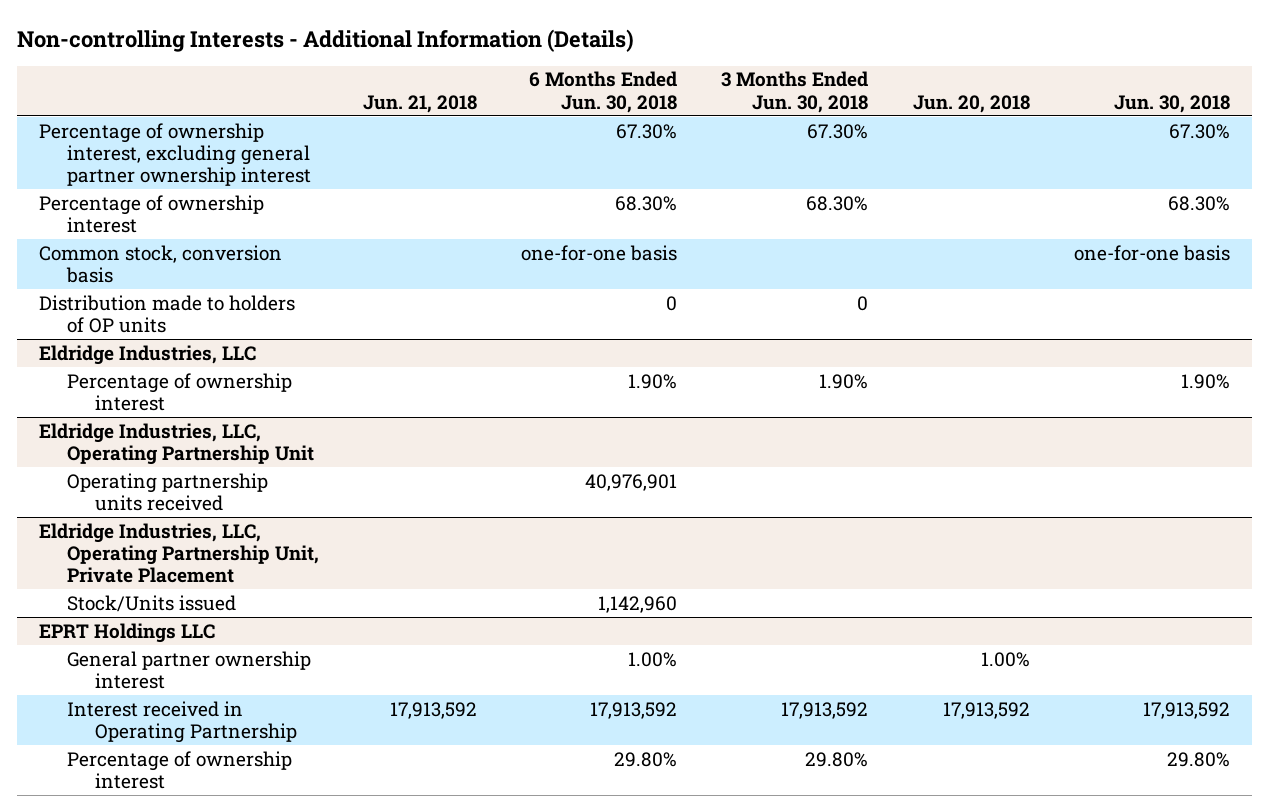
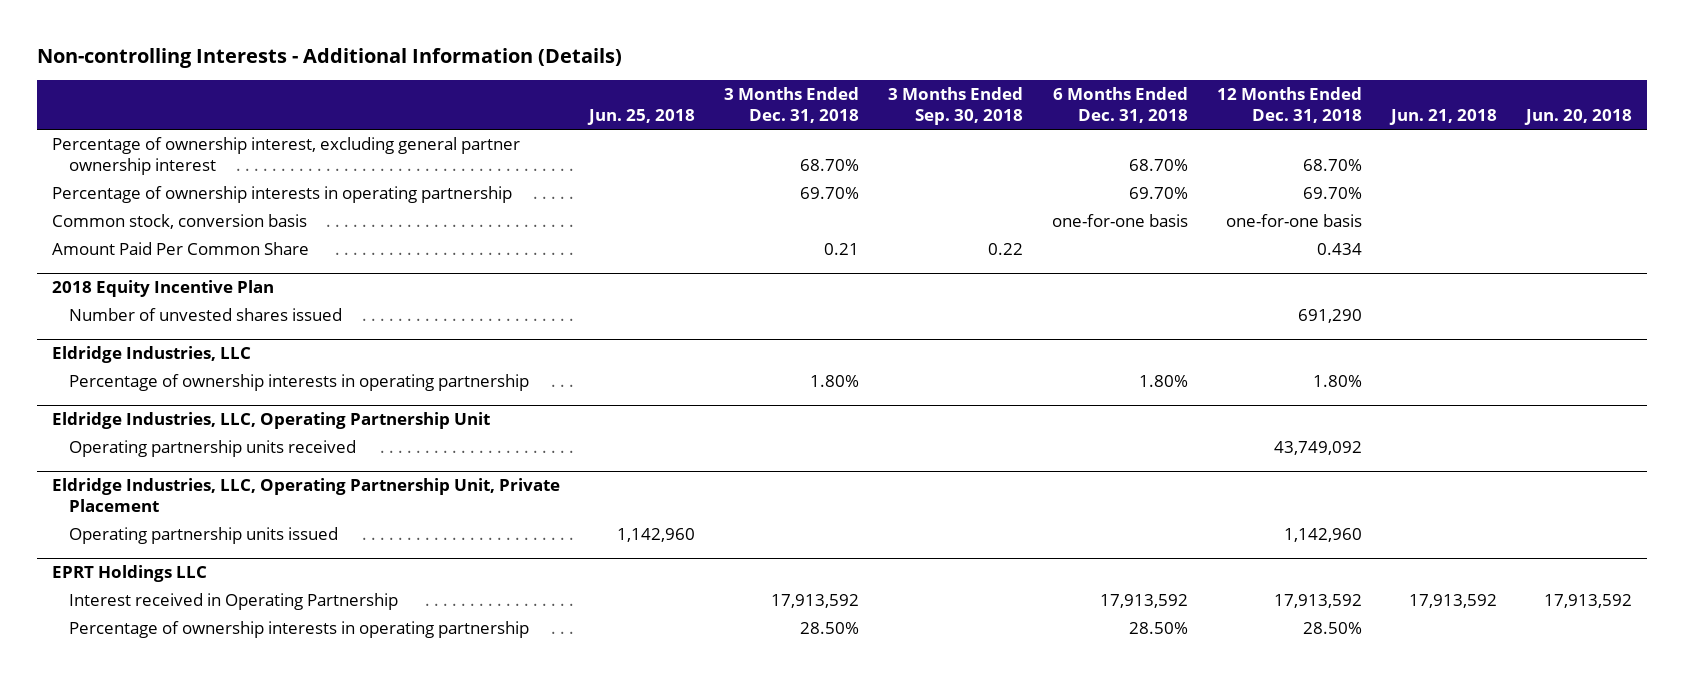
- | Jun. 21, 2018 | 6 Months Ended Jun. 30, 2018 | 3 Months Ended Jun. 30, 2018 | Jun. 20, 2018 | Jun. 30, 2018
+ | Jun. 25, 2018 | 3 Months Ended Dec. 31, 2018 | 3 Months Ended Sep. 30, 2018 | 6 Months Ended Dec. 31, 2018 | 12 Months Ended Dec. 31, 2018 | Jun. 21, 2018 | Jun. 20, 2018
- Percentage of ownership interest | | 68.30% | 68.30% | | 68.30%
+ Percentage of ownership interests in operating partnership | | 69.70% | | 69.70% | 69.70% | |
- Distribution made to holders of OP units | | 0 | 0 | |
+ Amount Paid Per Common Share | | 0.21 | 0.22 | | 0.434 | |
+ 2018 Equity Incentive Plan
+ Number of unvested shares issued | | | | | 691,290 | |
@ Eldridge Industries, LLC
- Percentage of ownership interest | | 1.90% | 1.90% | | 1.90%
+ Percentage of ownership interests in operating partnership | | 1.80% | | 1.80% | 1.80% | |
@ Eldridge Industries, LLC, Operating Partnership Unit, Private Placement
- Stock/Units issued | | 1,142,960 | | |
+ Operating partnership units issued | 1,142,960 | | | | 1,142,960 | |
@ EPRT Holdings LLC
- General partner ownership interest | | 1.00% | | 1.00% |
- Percentage of ownership interest | | 29.80% | 29.80% | | 29.80%
+ Percentage of ownership interests in operating partnership | | 28.50% | | 28.50% | 28.50% | |

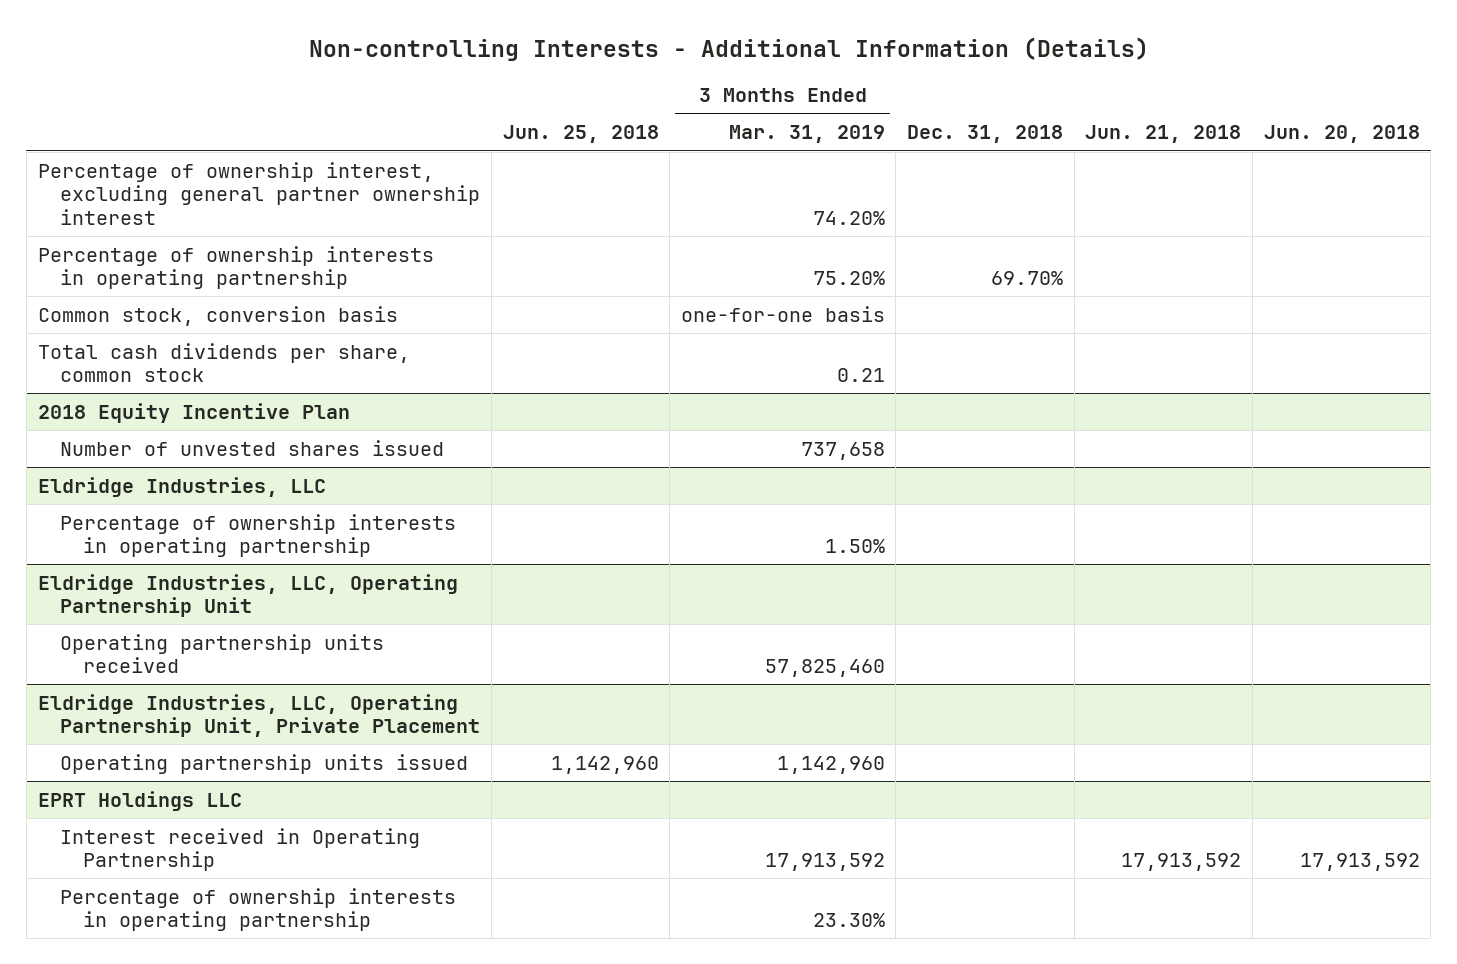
- | Jun. 25, 2018 | 3 Months Ended Dec. 31, 2018 | 3 Months Ended Sep. 30, 2018 | 6 Months Ended Dec. 31, 2018 | 12 Months Ended Dec. 31, 2018 | Jun. 21, 2018 | Jun. 20, 2018
+ | Jun. 25, 2018 | 3 Months Ended Mar. 31, 2019 | Dec. 31, 2018 | Jun. 21, 2018 | Jun. 20, 2018
- Amount Paid Per Common Share | | 0.21 | 0.22 | | 0.434 | |
+ Total cash dividends per share, common stock | | 0.21 | | |

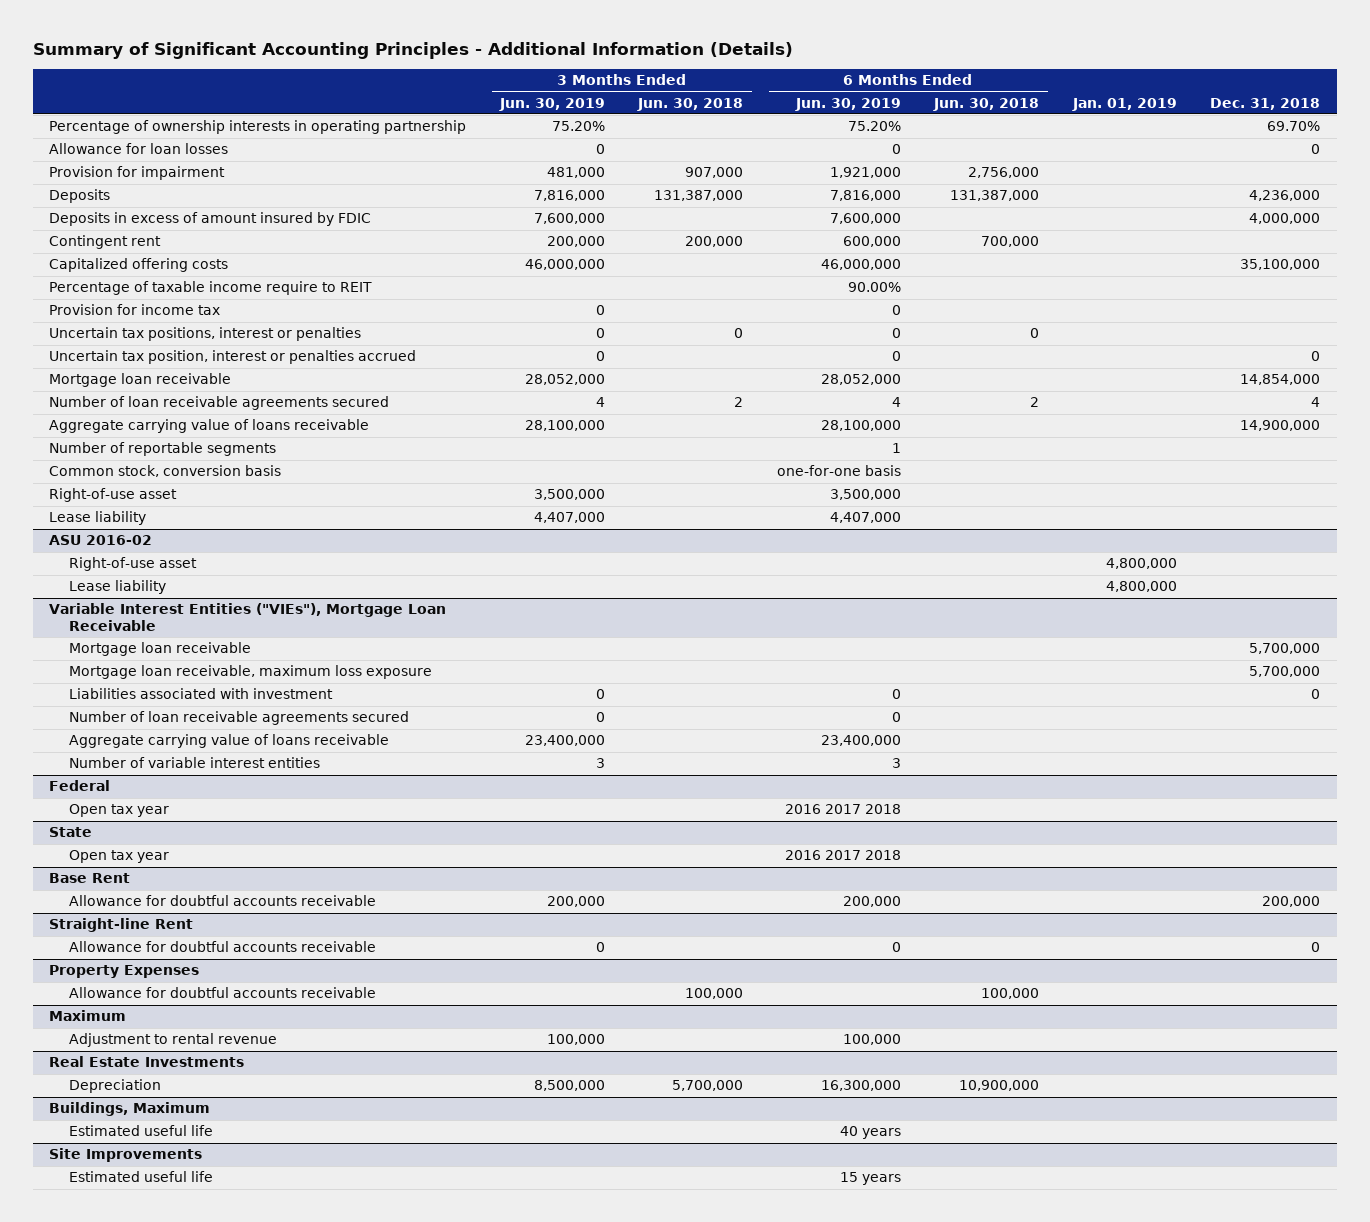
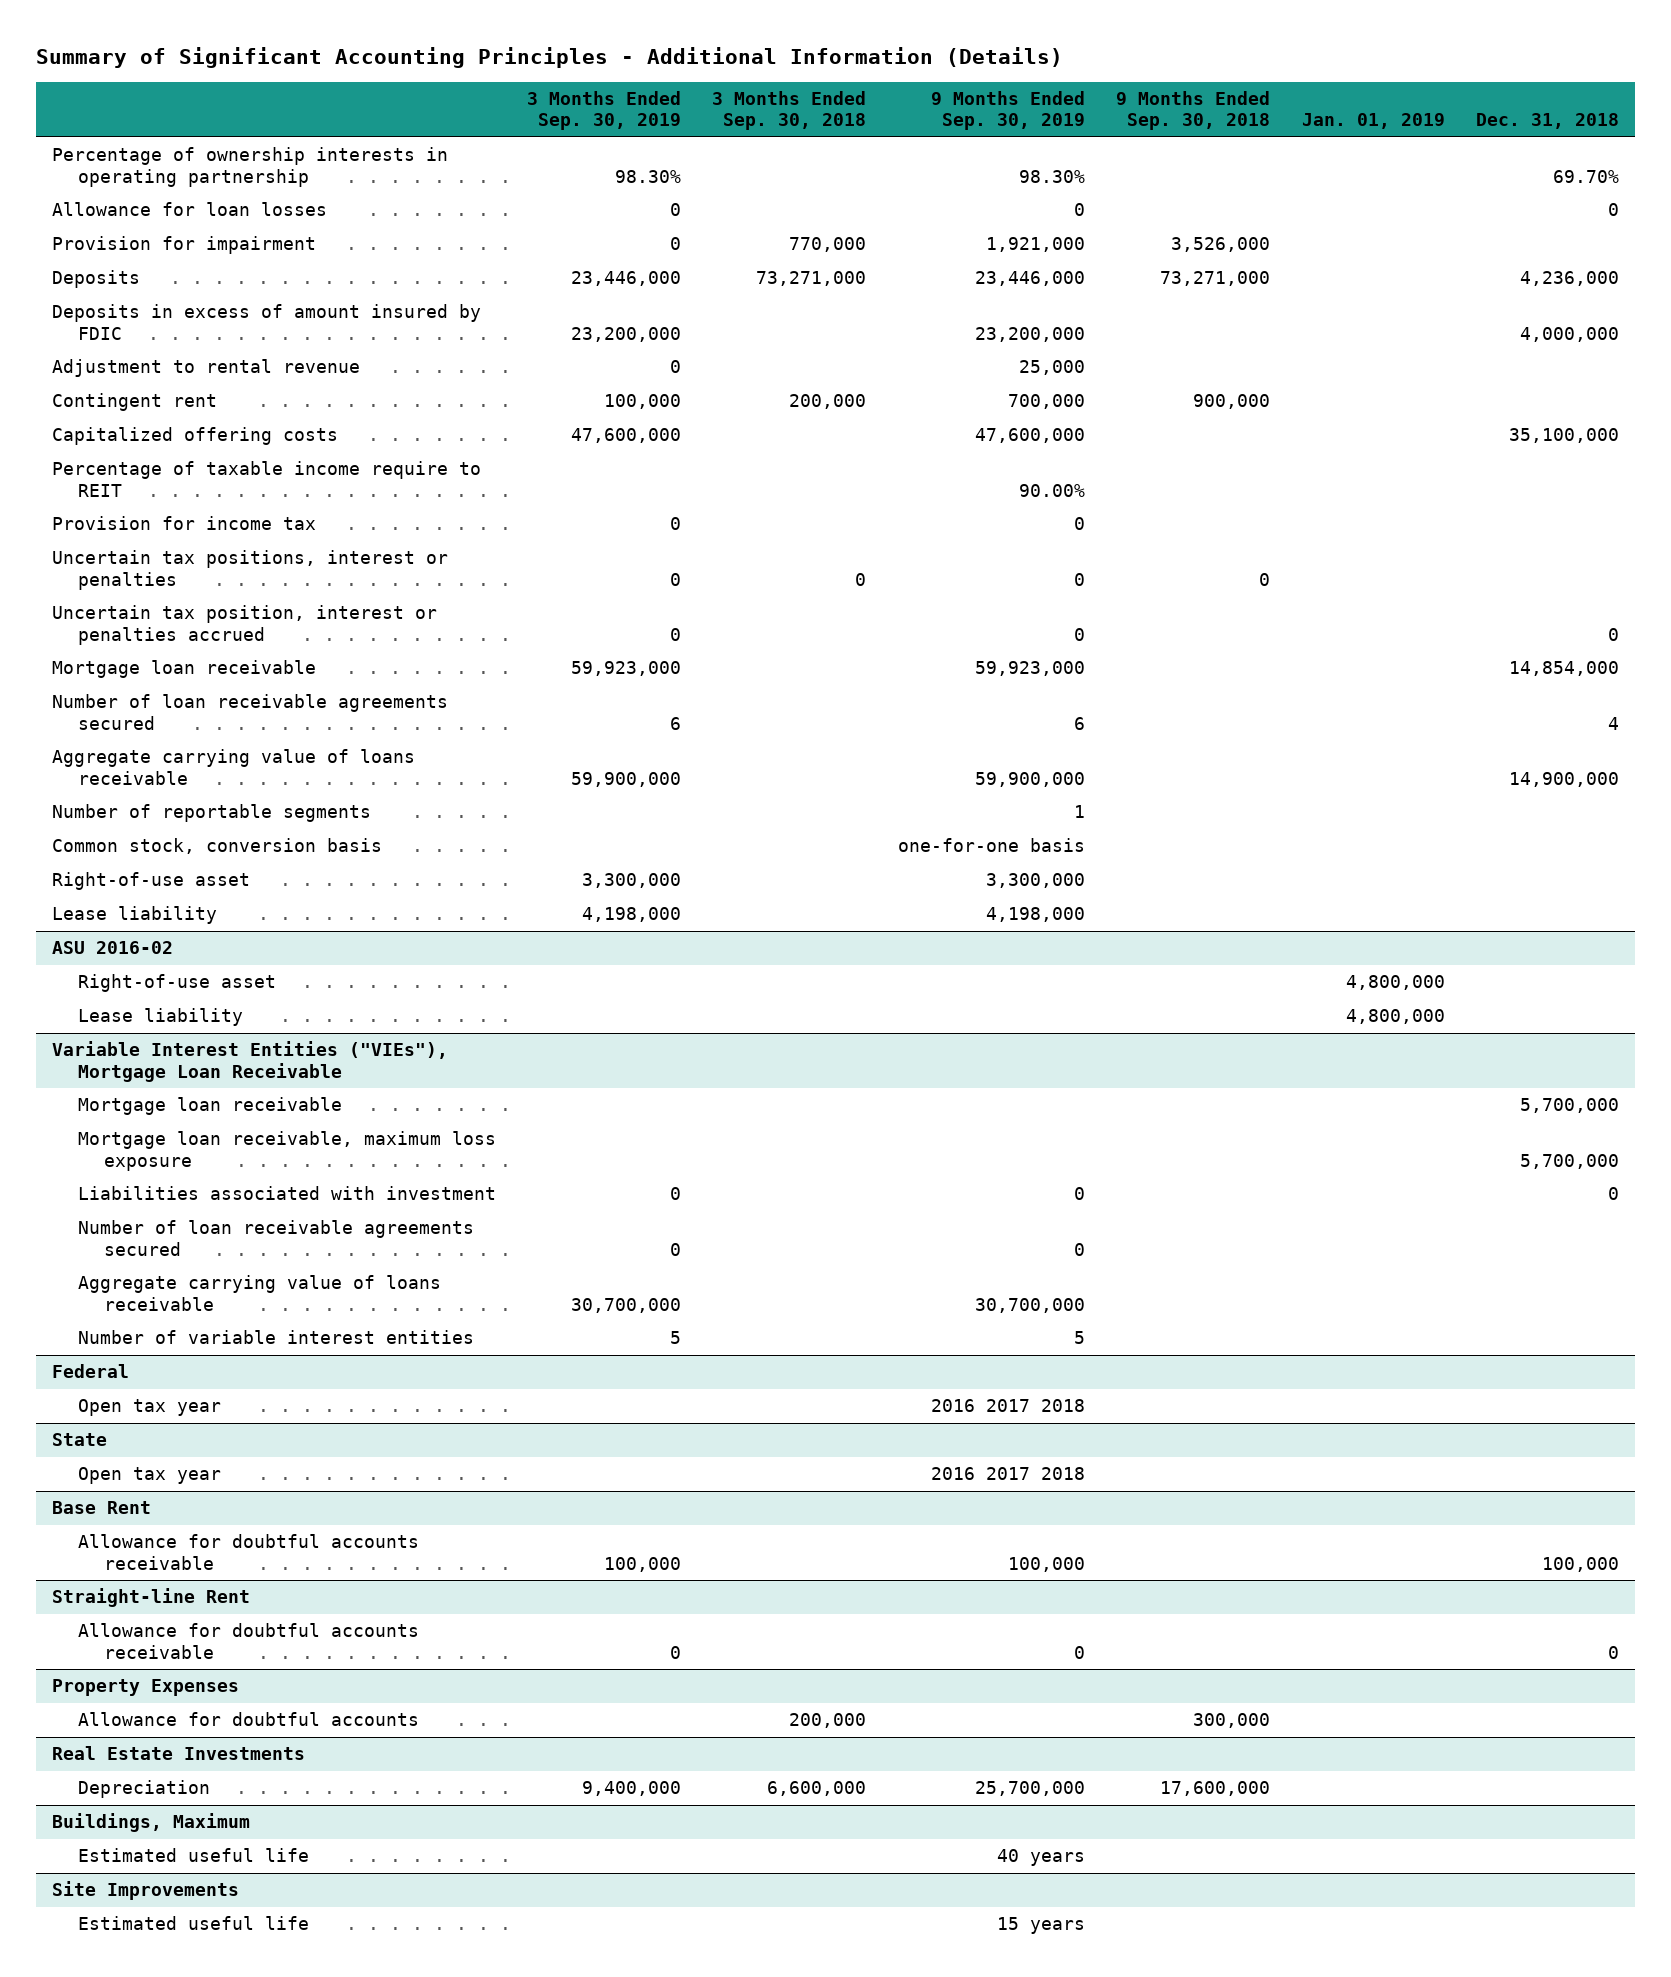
- | 3 Months Ended Jun. 30, 2019 | 3 Months Ended Jun. 30, 2018 | 6 Months Ended Jun. 30, 2019 | 6 Months Ended Jun. 30, 2018 | Jan. 01, 2019 | Dec. 31, 2018
+ | 3 Months Ended Sep. 30, 2019 | 3 Months Ended Sep. 30, 2018 | 9 Months Ended Sep. 30, 2019 | 9 Months Ended Sep. 30, 2018 | Jan. 01, 2019 | Dec. 31, 2018
+ Adjustment to rental revenue | 0 | | 25,000 | | |
@ Base Rent
- Allowance for doubtful accounts receivable | 200,000 | | 200,000 | | | 200,000
+ Allowance for doubtful accounts receivable | 100,000 | | 100,000 | | | 100,000
@ Property Expenses
- Allowance for doubtful accounts receivable | | 100,000 | | 100,000 | |
- Maximum
- Adjustment to rental revenue | 100,000 | | 100,000 | | |
@ Property Expenses
+ Allowance for doubtful accounts | | 200,000 | | 300,000 | |

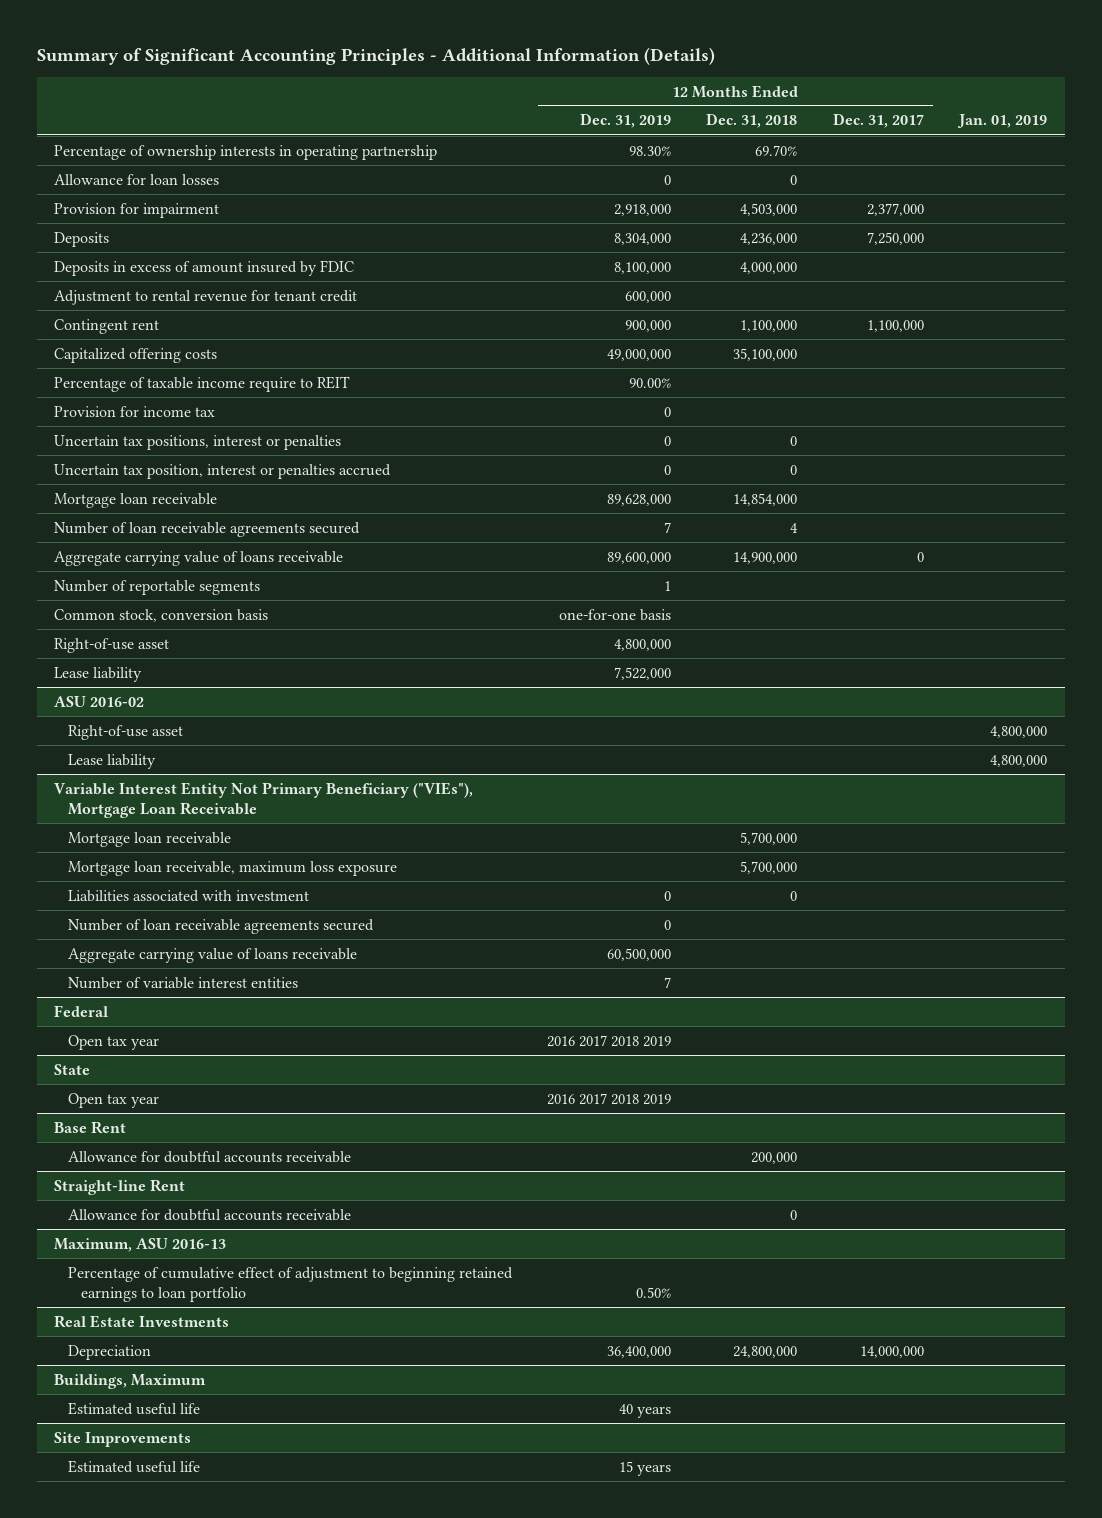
- | 3 Months Ended Sep. 30, 2019 | 3 Months Ended Sep. 30, 2018 | 9 Months Ended Sep. 30, 2019 | 9 Months Ended Sep. 30, 2018 | Jan. 01, 2019 | Dec. 31, 2018
+ | 12 Months Ended Dec. 31, 2019 | 12 Months Ended Dec. 31, 2018 | 12 Months Ended Dec. 31, 2017 | Jan. 01, 2019
- Adjustment to rental revenue | 0 | | 25,000 | | |
+ Adjustment to rental revenue for tenant credit | 600,000 | | |
- Variable Interest Entities ("VIEs"), Mortgage Loan Receivable
+ Variable Interest Entity Not Primary Beneficiary ("VIEs"), Mortgage Loan Receivable
- Property Expenses
- Allowance for doubtful accounts | | 200,000 | | 300,000 | |
+ Maximum, ASU 2016-13
+ Percentage of cumulative effect of adjustment to beginning retained earnings to loan portfolio | 0.50% | | |

